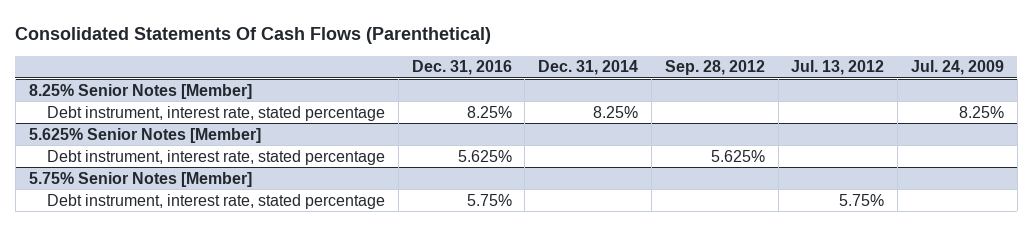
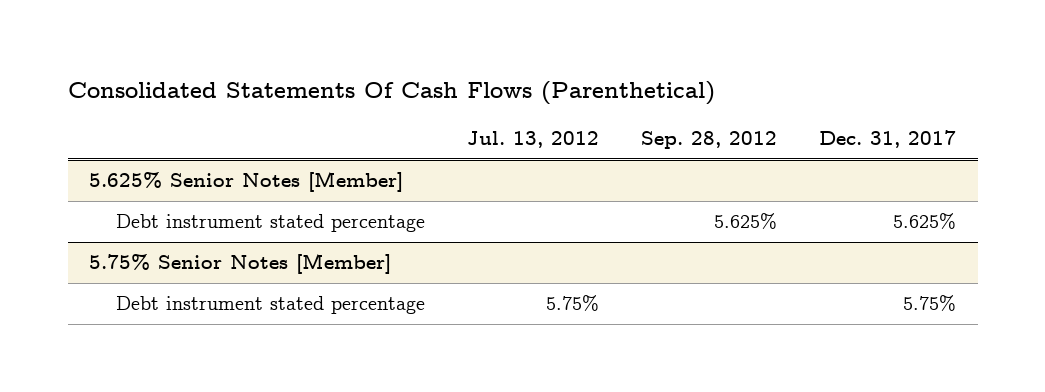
- | Dec. 31, 2016 | Dec. 31, 2014 | Sep. 28, 2012 | Jul. 13, 2012 | Jul. 24, 2009
+ | Jul. 13, 2012 | Sep. 28, 2012 | Dec. 31, 2017
- 8.25% Senior Notes [Member]
- Debt instrument, interest rate, stated percentage | 8.25% | 8.25% | | | 8.25%
@ 5.625% Senior Notes [Member]
- Debt instrument, interest rate, stated percentage | 5.625% | | 5.625% | |
+ Debt instrument stated percentage | | 5.625% | 5.625%
@ 5.75% Senior Notes [Member]
- Debt instrument, interest rate, stated percentage | 5.75% | | | 5.75% |
+ Debt instrument stated percentage | 5.75% | | 5.75%

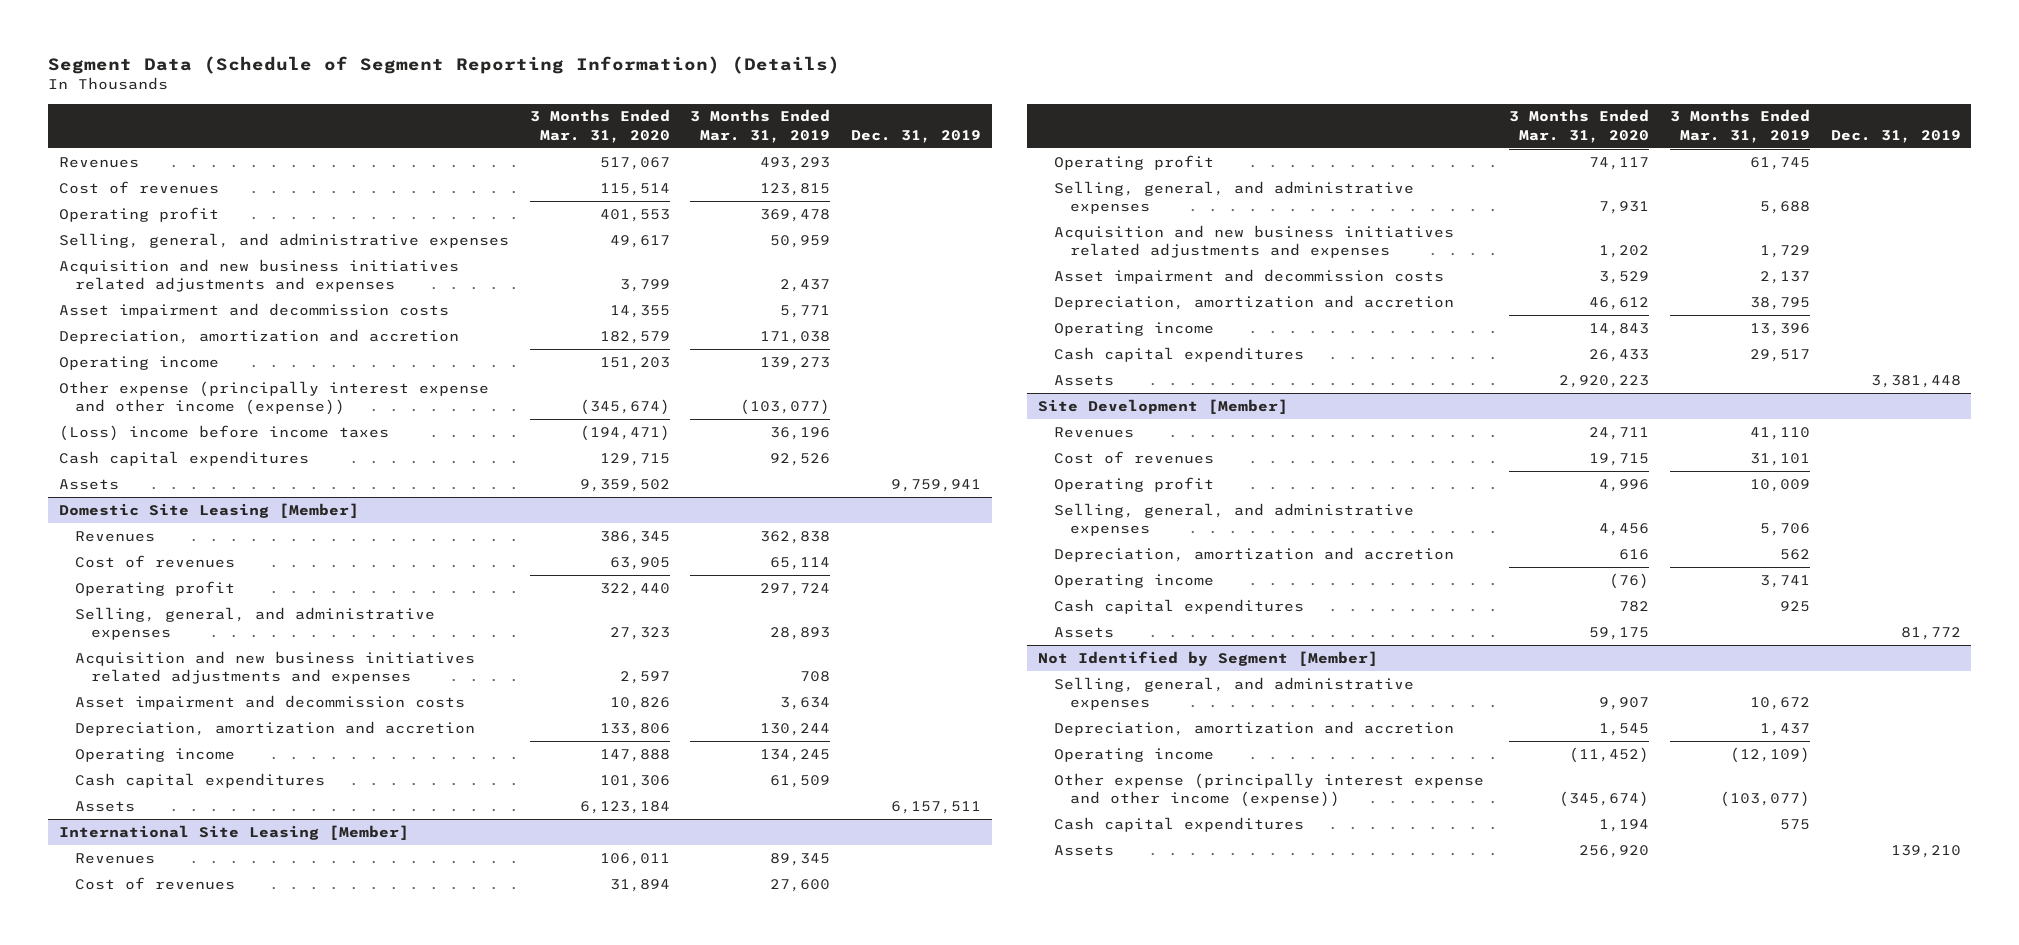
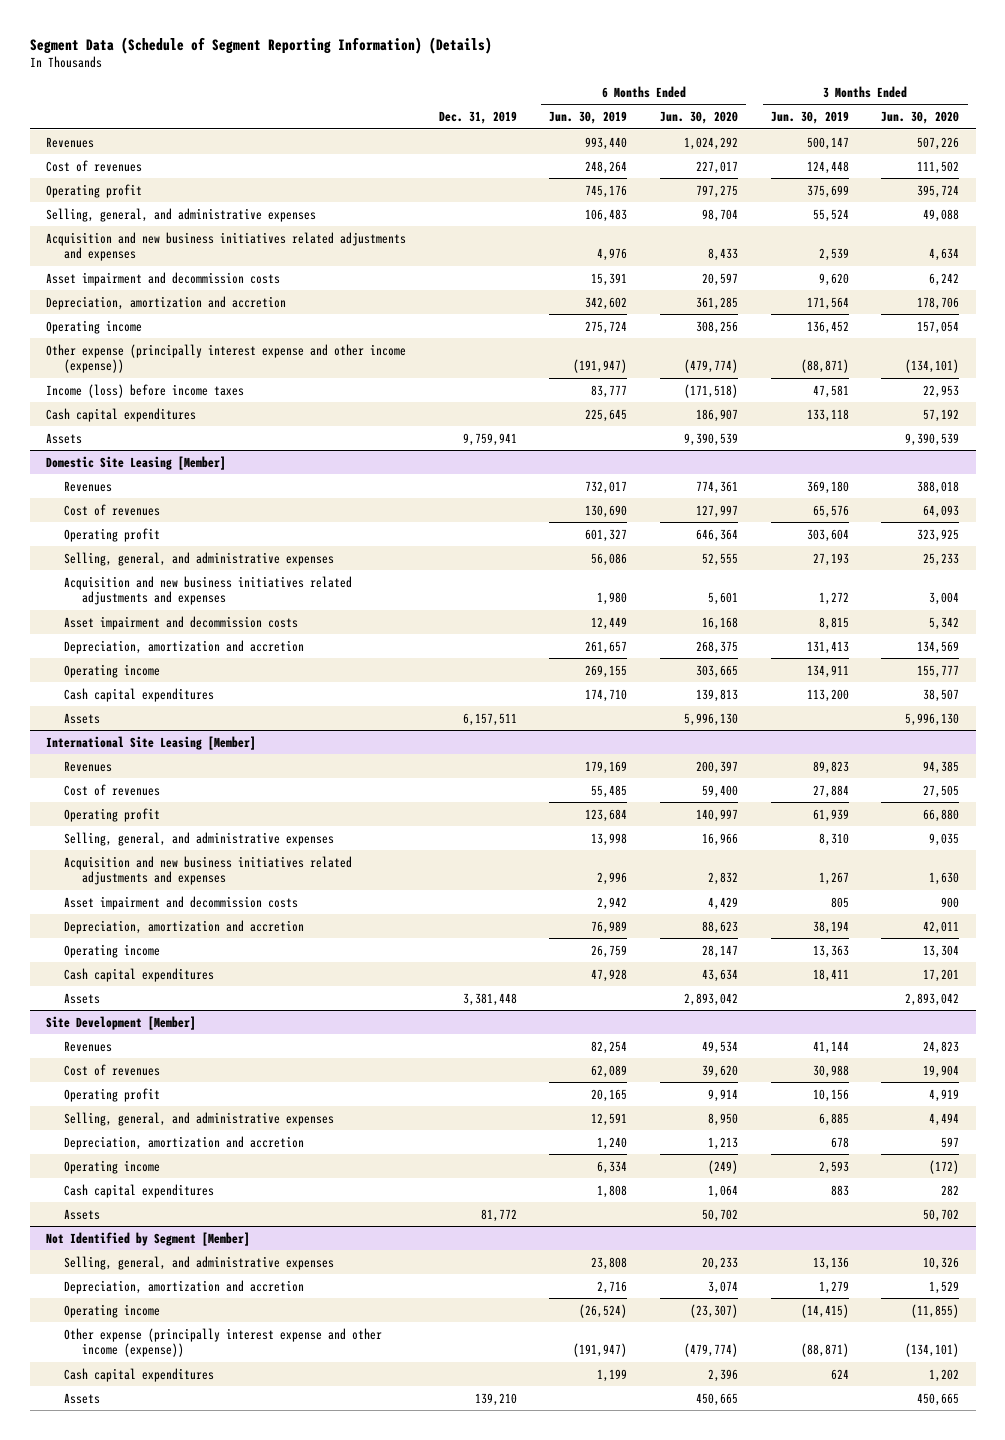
- | 3 Months Ended Mar. 31, 2020 | 3 Months Ended Mar. 31, 2019 | Dec. 31, 2019
+ | Dec. 31, 2019 | 6 Months Ended Jun. 30, 2019 | 6 Months Ended Jun. 30, 2020 | 3 Months Ended Jun. 30, 2019 | 3 Months Ended Jun. 30, 2020
- (Loss) income before income taxes | (194,471) | 36,196 |
+ Income (loss) before income taxes | | 83,777 | (171,518) | 47,581 | 22,953

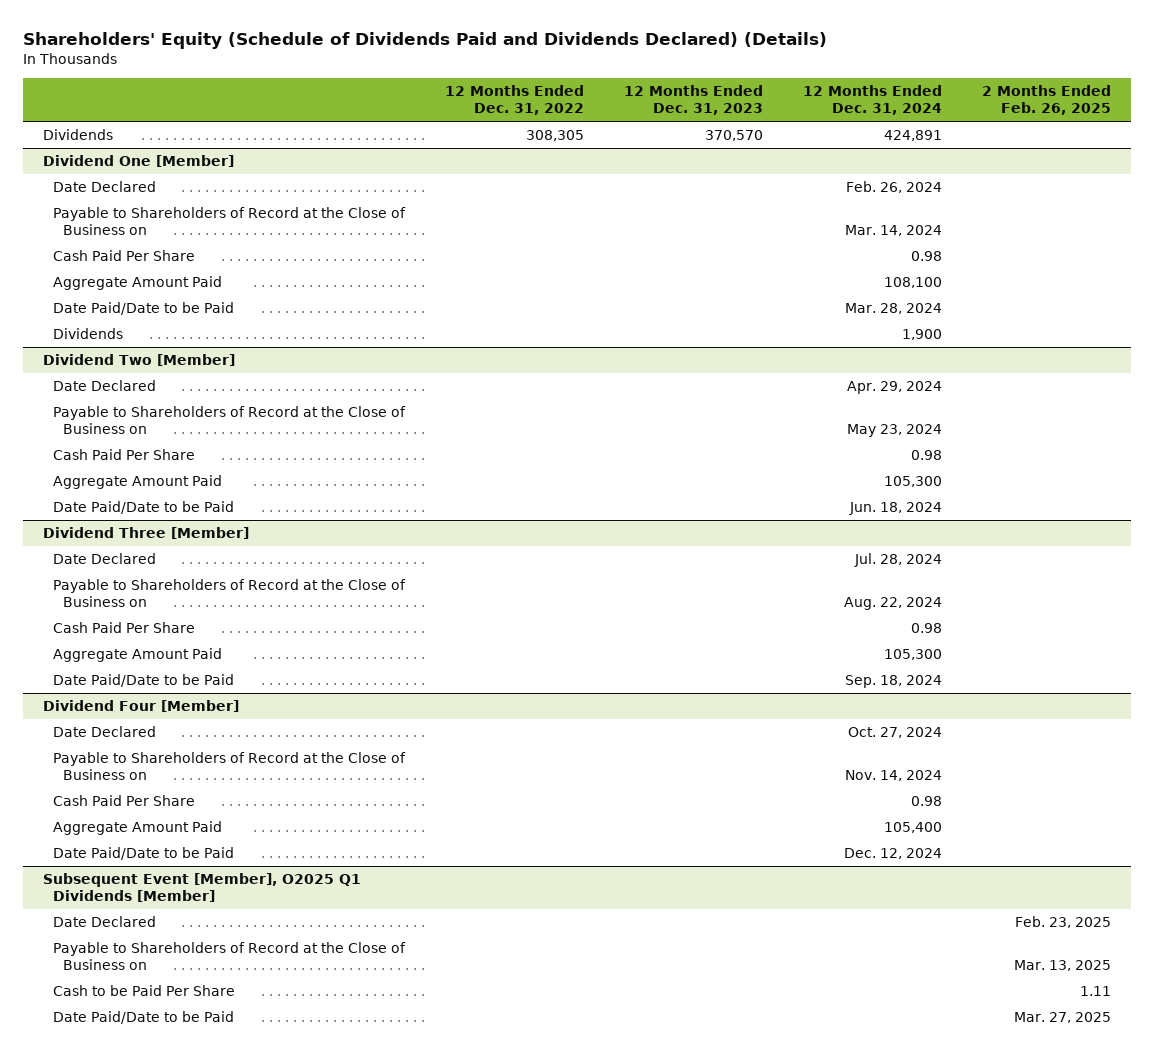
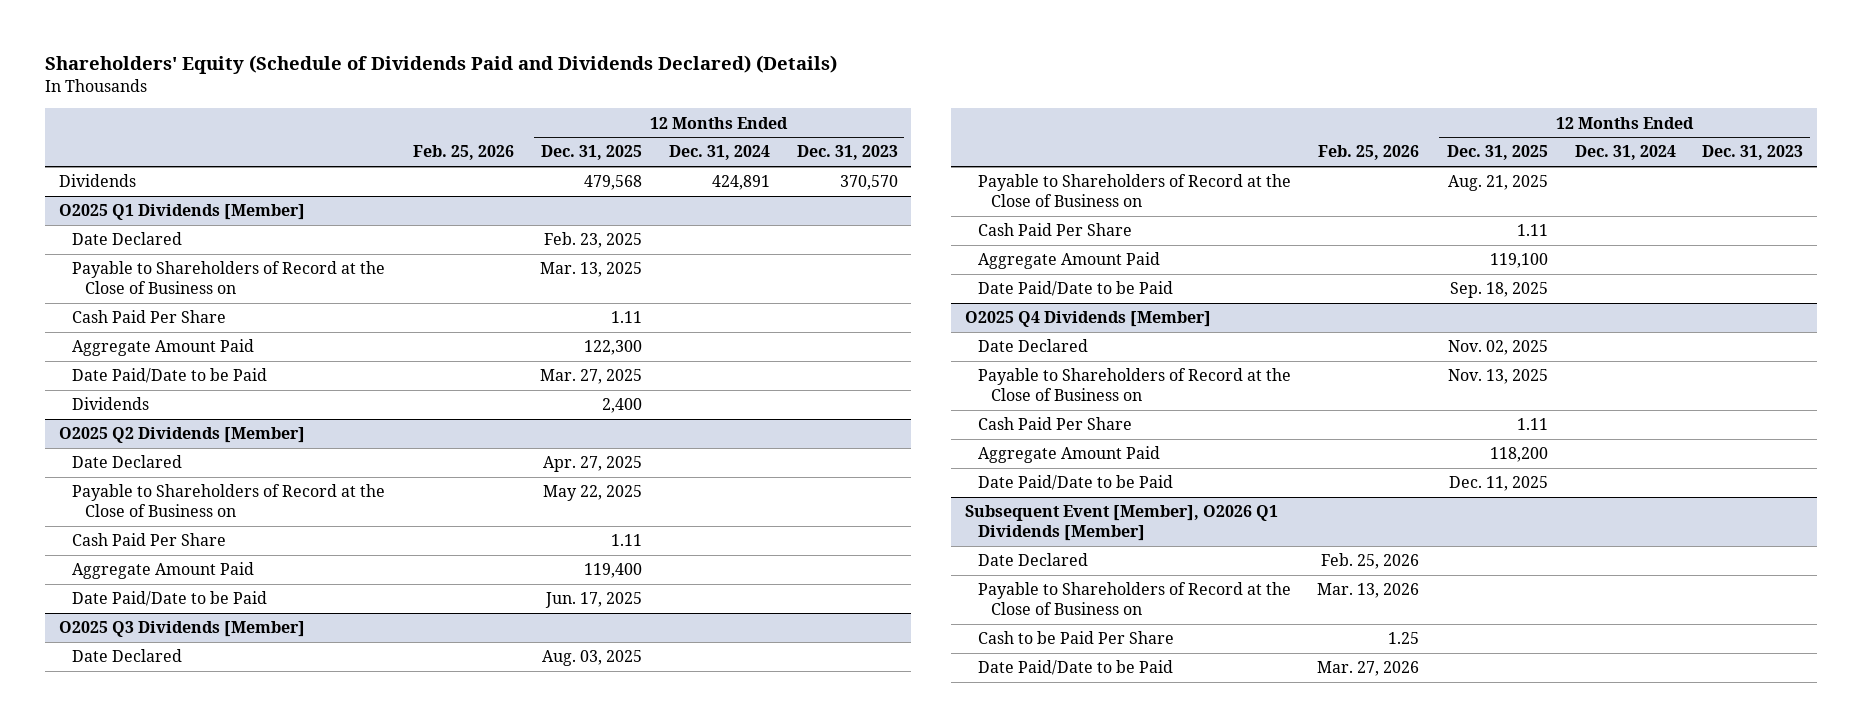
- | 12 Months Ended Dec. 31, 2022 | 12 Months Ended Dec. 31, 2023 | 12 Months Ended Dec. 31, 2024 | 2 Months Ended Feb. 26, 2025
+ | Feb. 25, 2026 | 12 Months Ended Dec. 31, 2025 | 12 Months Ended Dec. 31, 2024 | 12 Months Ended Dec. 31, 2023
- Dividend One [Member]
- Date Declared | | | Feb. 26, 2024 |
- Payable to Shareholders of Record at the Close of Business on | | | Mar. 14, 2024 |
- Cash Paid Per Share | | | 0.98 |
- Aggregate Amount Paid | | | 108,100 |
- Date Paid/Date to be Paid | | | Mar. 28, 2024 |
- Dividends | | | 1,900 |
- Dividend Two [Member]
- Date Declared | | | Apr. 29, 2024 |
- Payable to Shareholders of Record at the Close of Business on | | | May 23, 2024 |
- Cash Paid Per Share | | | 0.98 |
- Aggregate Amount Paid | | | 105,300 |
- Date Paid/Date to be Paid | | | Jun. 18, 2024 |
- Dividend Three [Member]
- Date Declared | | | Jul. 28, 2024 |
- Payable to Shareholders of Record at the Close of Business on | | | Aug. 22, 2024 |
- Cash Paid Per Share | | | 0.98 |
- Aggregate Amount Paid | | | 105,300 |
- Date Paid/Date to be Paid | | | Sep. 18, 2024 |
- Dividend Four [Member]
- Date Declared | | | Oct. 27, 2024 |
- Payable to Shareholders of Record at the Close of Business on | | | Nov. 14, 2024 |
- Cash Paid Per Share | | | 0.98 |
- Aggregate Amount Paid | | | 105,400 |
- Date Paid/Date to be Paid | | | Dec. 12, 2024 |
- Subsequent Event [Member], O2025 Q1 Dividends [Member]
+ O2025 Q1 Dividends [Member]
+ Date Declared | | Feb. 23, 2025 | |
+ Payable to Shareholders of Record at the Close of Business on | | Mar. 13, 2025 | |
+ Cash Paid Per Share | | 1.11 | |
+ Aggregate Amount Paid | | 122,300 | |
+ Date Paid/Date to be Paid | | Mar. 27, 2025 | |
+ Dividends | | 2,400 | |
+ O2025 Q2 Dividends [Member]
+ Date Declared | | Apr. 27, 2025 | |
+ Payable to Shareholders of Record at the Close of Business on | | May 22, 2025 | |
+ Cash Paid Per Share | | 1.11 | |
+ Aggregate Amount Paid | | 119,400 | |
+ Date Paid/Date to be Paid | | Jun. 17, 2025 | |
+ O2025 Q3 Dividends [Member]
+ Date Declared | | Aug. 03, 2025 | |
+ Payable to Shareholders of Record at the Close of Business on | | Aug. 21, 2025 | |
+ Cash Paid Per Share | | 1.11 | |
+ Aggregate Amount Paid | | 119,100 | |
+ Date Paid/Date to be Paid | | Sep. 18, 2025 | |
+ O2025 Q4 Dividends [Member]
+ Date Declared | | Nov. 02, 2025 | |
+ Payable to Shareholders of Record at the Close of Business on | | Nov. 13, 2025 | |
+ Cash Paid Per Share | | 1.11 | |
+ Aggregate Amount Paid | | 118,200 | |
+ Date Paid/Date to be Paid | | Dec. 11, 2025 | |
+ Subsequent Event [Member], O2026 Q1 Dividends [Member]

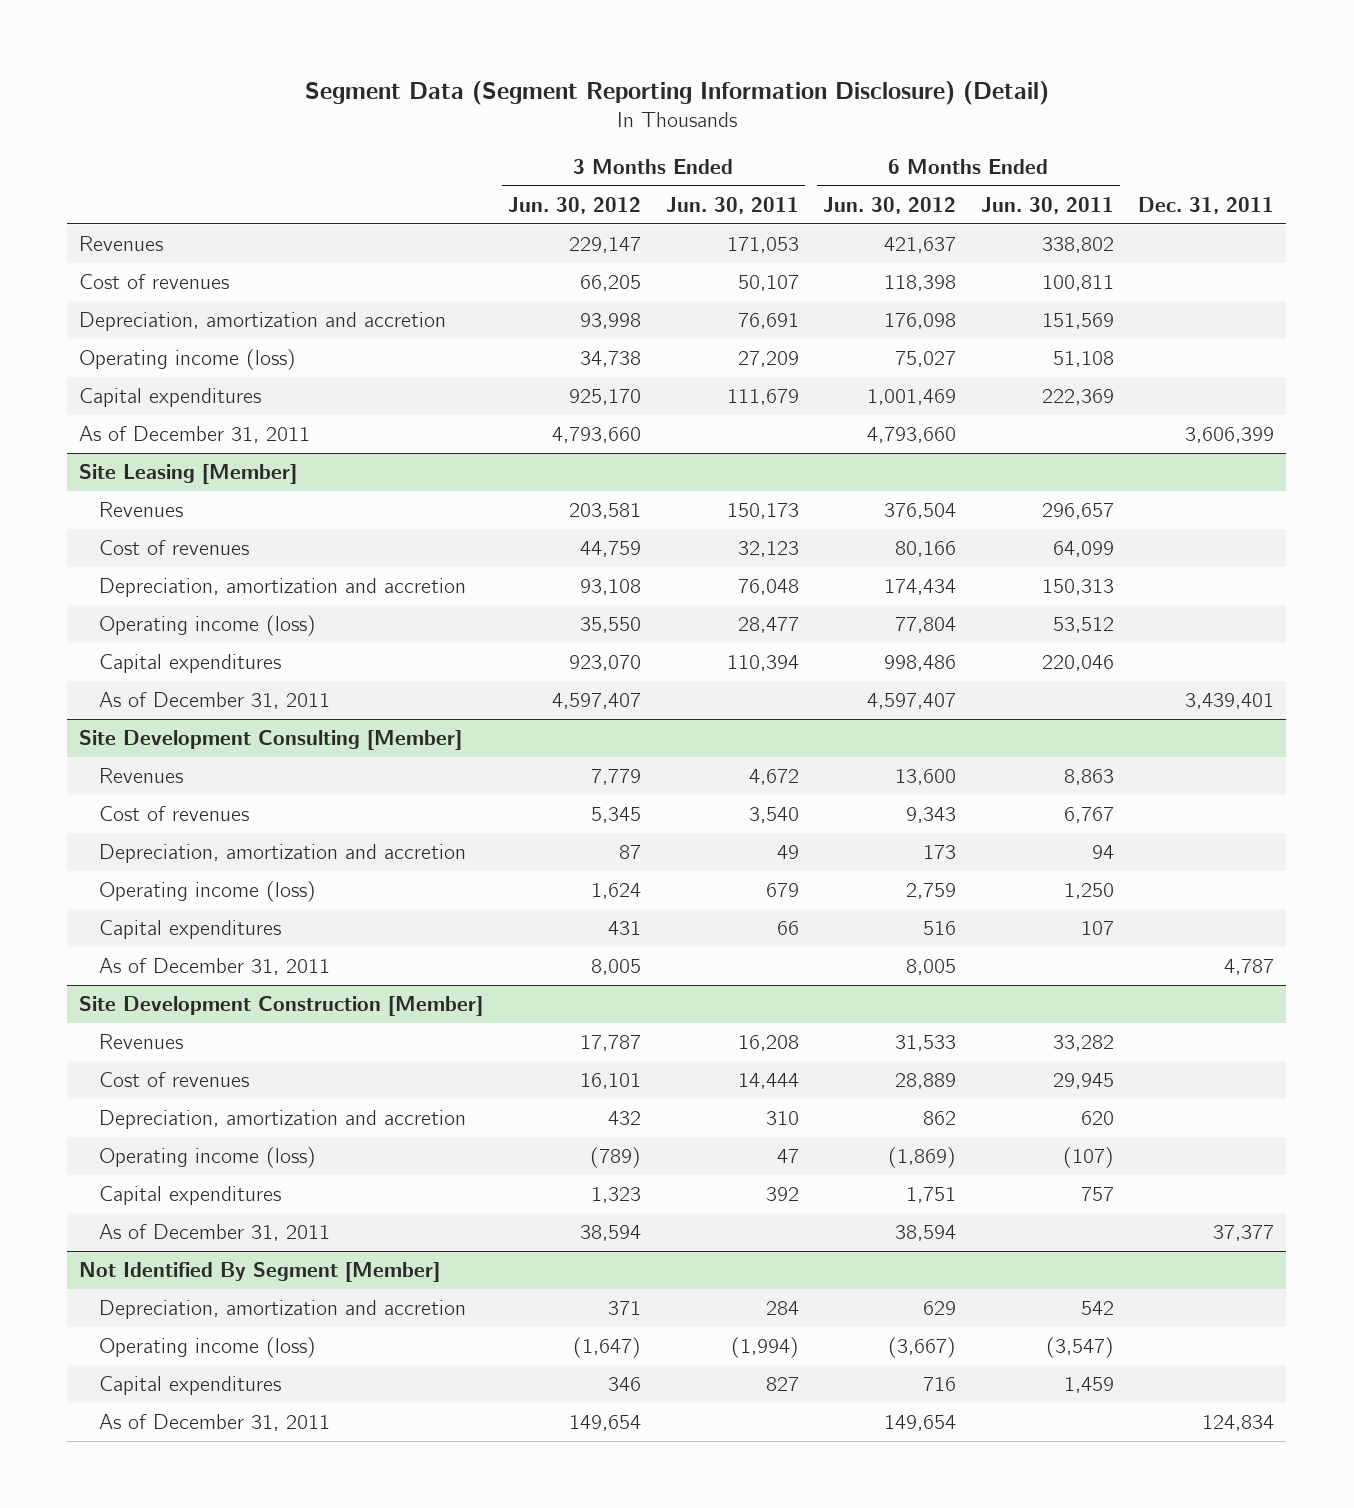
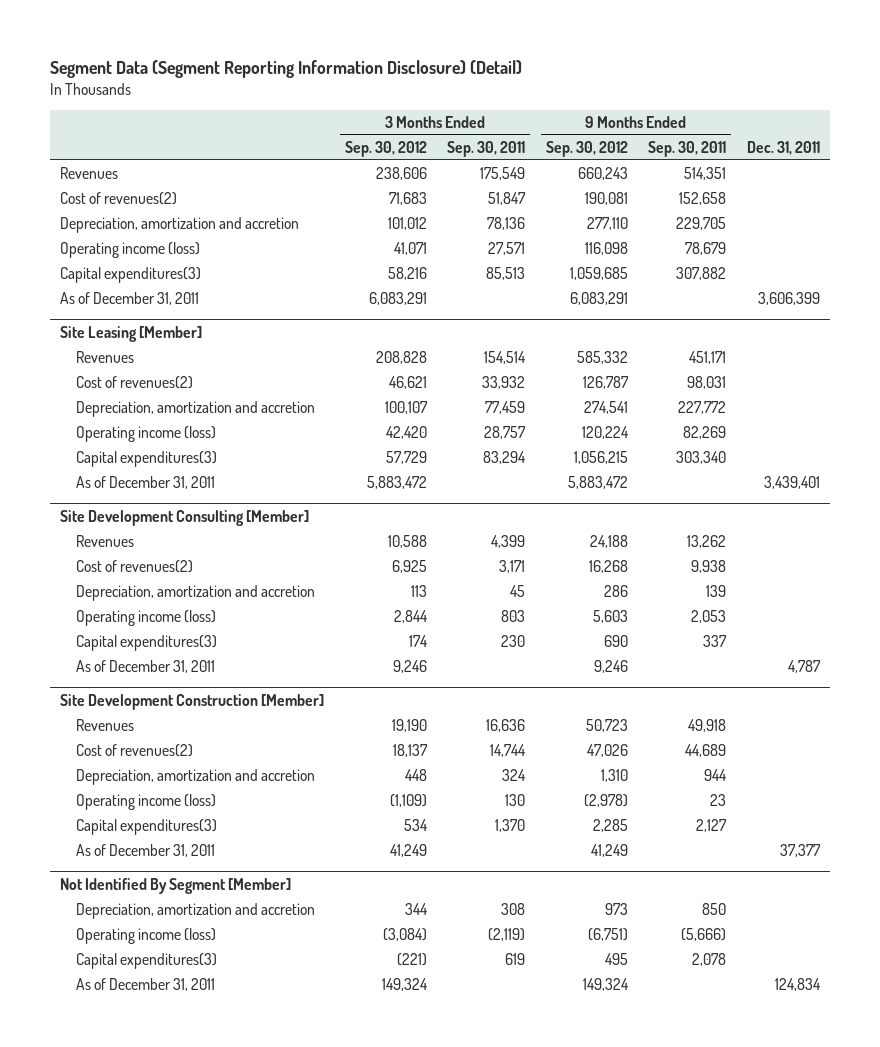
- | 3 Months Ended Jun. 30, 2012 | 3 Months Ended Jun. 30, 2011 | 6 Months Ended Jun. 30, 2012 | 6 Months Ended Jun. 30, 2011 | Dec. 31, 2011
+ | 3 Months Ended Sep. 30, 2012 | 3 Months Ended Sep. 30, 2011 | 9 Months Ended Sep. 30, 2012 | 9 Months Ended Sep. 30, 2011 | Dec. 31, 2011
- Cost of revenues | 66,205 | 50,107 | 118,398 | 100,811 |
+ Cost of revenues(2) | 71,683 | 51,847 | 190,081 | 152,658 |
- Capital expenditures | 925,170 | 111,679 | 1,001,469 | 222,369 |
+ Capital expenditures(3) | 58,216 | 85,513 | 1,059,685 | 307,882 |
@ Site Leasing [Member]
- Cost of revenues | 44,759 | 32,123 | 80,166 | 64,099 |
+ Cost of revenues(2) | 46,621 | 33,932 | 126,787 | 98,031 |
- Capital expenditures | 923,070 | 110,394 | 998,486 | 220,046 |
+ Capital expenditures(3) | 57,729 | 83,294 | 1,056,215 | 303,340 |
@ Site Development Consulting [Member]
- Cost of revenues | 5,345 | 3,540 | 9,343 | 6,767 |
+ Cost of revenues(2) | 6,925 | 3,171 | 16,268 | 9,938 |
- Capital expenditures | 431 | 66 | 516 | 107 |
+ Capital expenditures(3) | 174 | 230 | 690 | 337 |
@ Site Development Construction [Member]
- Cost of revenues | 16,101 | 14,444 | 28,889 | 29,945 |
+ Cost of revenues(2) | 18,137 | 14,744 | 47,026 | 44,689 |
- Capital expenditures | 1,323 | 392 | 1,751 | 757 |
+ Capital expenditures(3) | 534 | 1,370 | 2,285 | 2,127 |
@ Not Identified By Segment [Member]
- Capital expenditures | 346 | 827 | 716 | 1,459 |
+ Capital expenditures(3) | (221) | 619 | 495 | 2,078 |

